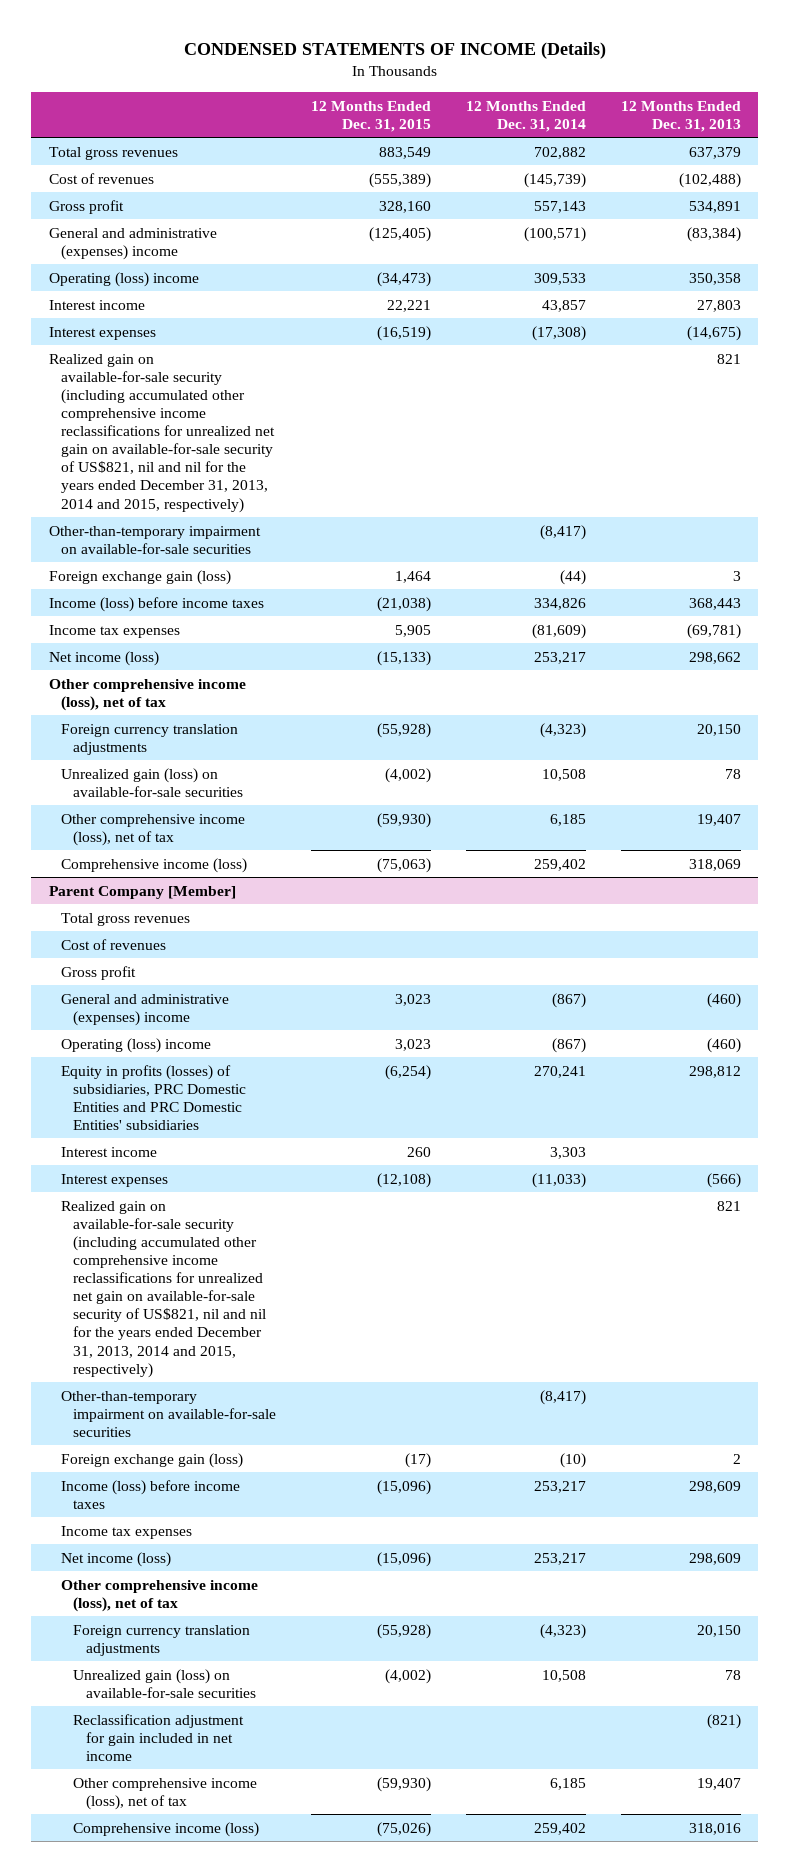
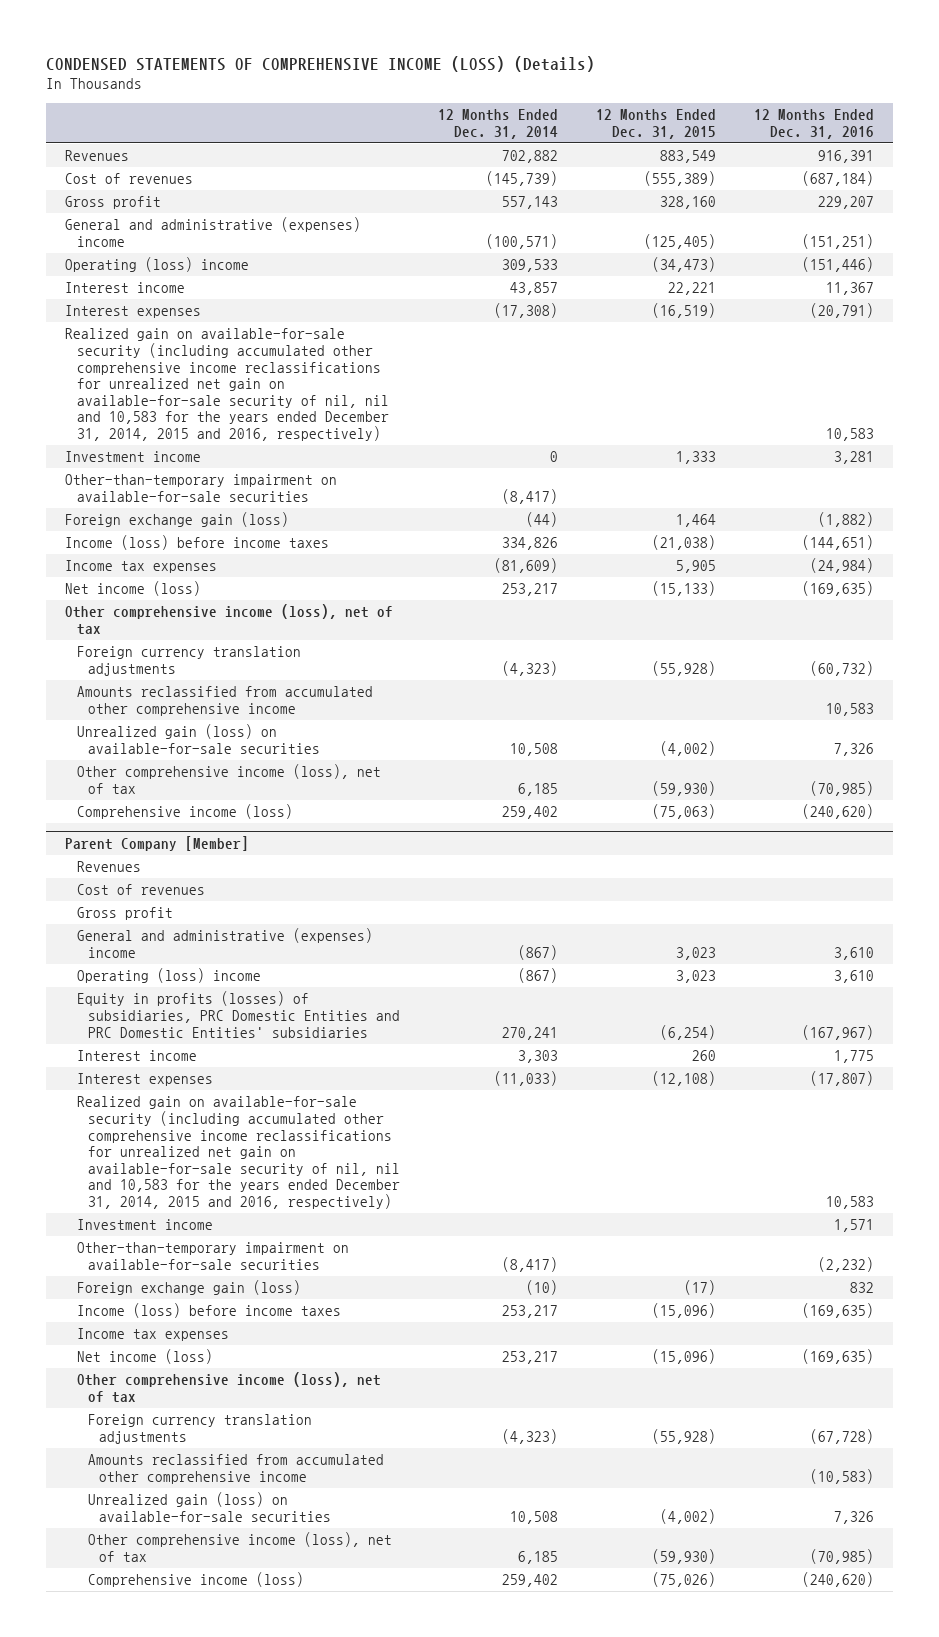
- CONDENSED STATEMENTS OF INCOME (Details)
+ CONDENSED STATEMENTS OF COMPREHENSIVE INCOME (LOSS) (Details)
- | 12 Months Ended Dec. 31, 2015 | 12 Months Ended Dec. 31, 2014 | 12 Months Ended Dec. 31, 2013
+ | 12 Months Ended Dec. 31, 2014 | 12 Months Ended Dec. 31, 2015 | 12 Months Ended Dec. 31, 2016
- Total gross revenues | 883,549 | 702,882 | 637,379
+ Revenues | 702,882 | 883,549 | 916,391
- Realized gain on available-for-sale security (including accumulated other comprehensive income reclassifications for unrealized net gain on available-for-sale security of US$821, nil and nil for the years ended December 31, 2013, 2014 and 2015, respectively) | | | 821
+ Realized gain on available-for-sale security (including accumulated other comprehensive income reclassifications for unrealized net gain on available-for-sale security of nil, nil and 10,583 for the years ended December 31, 2014, 2015 and 2016, respectively) | | | 10,583
+ Investment income | 0 | 1,333 | 3,281
+ Amounts reclassified from accumulated other comprehensive income | | | 10,583
@ Parent Company [Member]
- Total gross revenues
+ Revenues
- Realized gain on available-for-sale security (including accumulated other comprehensive income reclassifications for unrealized net gain on available-for-sale security of US$821, nil and nil for the years ended December 31, 2013, 2014 and 2015, respectively) | | | 821
+ Realized gain on available-for-sale security (including accumulated other comprehensive income reclassifications for unrealized net gain on available-for-sale security of nil, nil and 10,583 for the years ended December 31, 2014, 2015 and 2016, respectively) | | | 10,583
+ Investment income | | | 1,571
+ Amounts reclassified from accumulated other comprehensive income | | | (10,583)
- Reclassification adjustment for gain included in net income | | | (821)

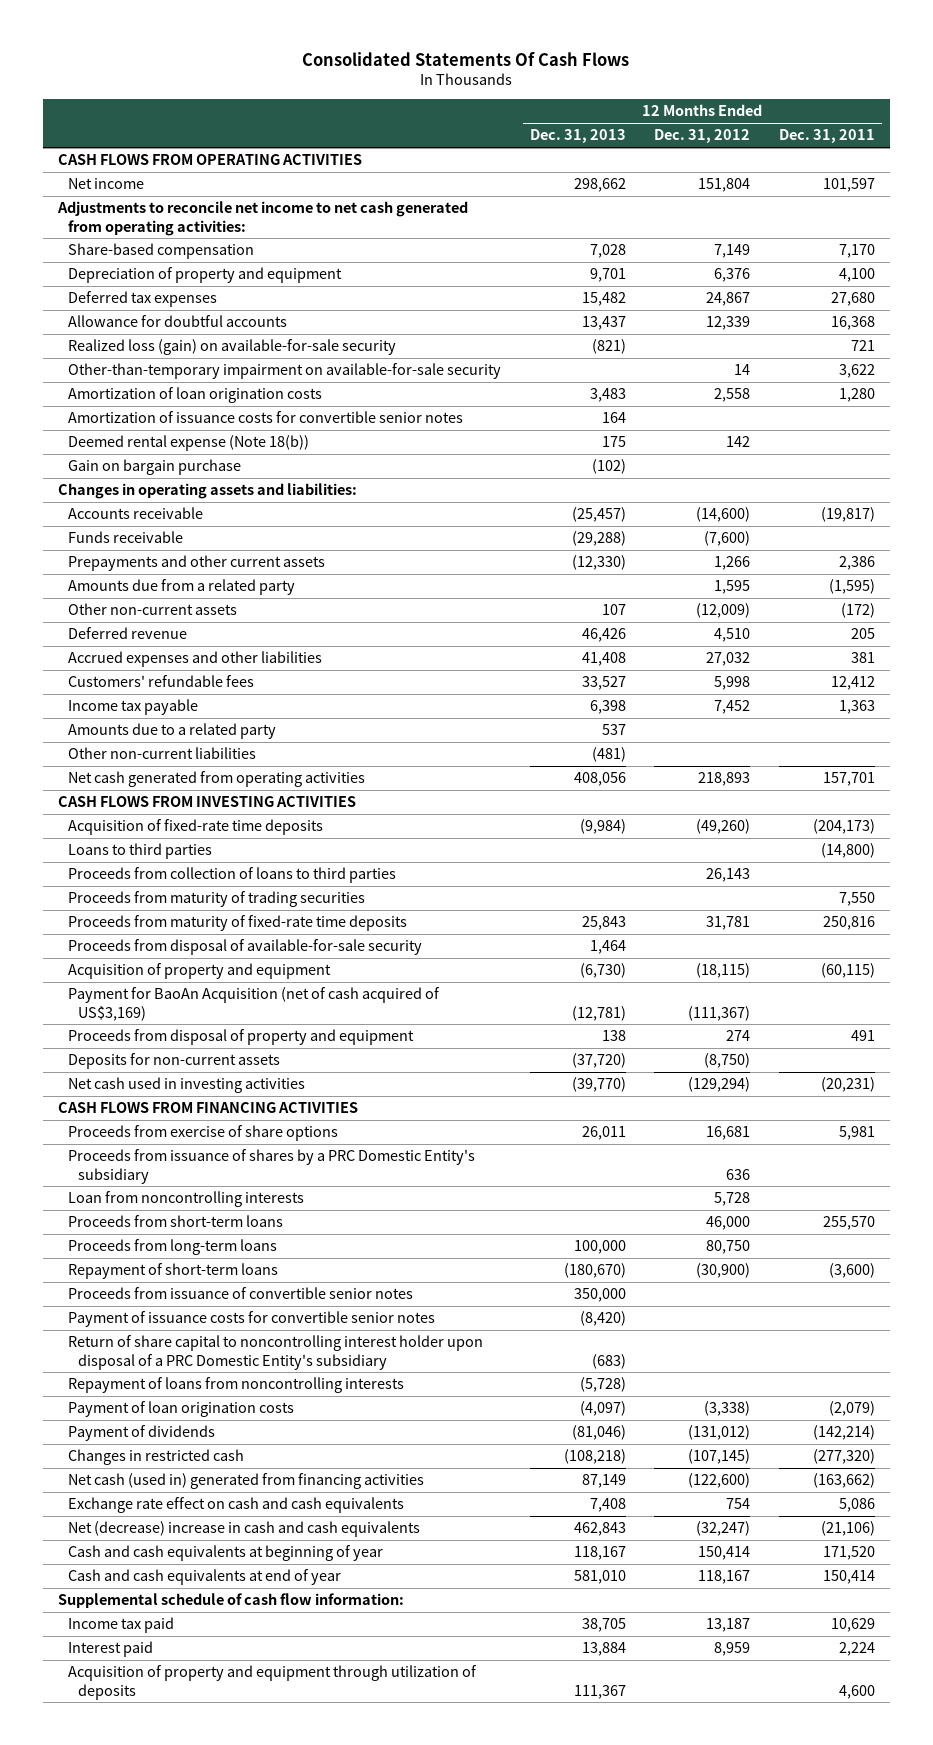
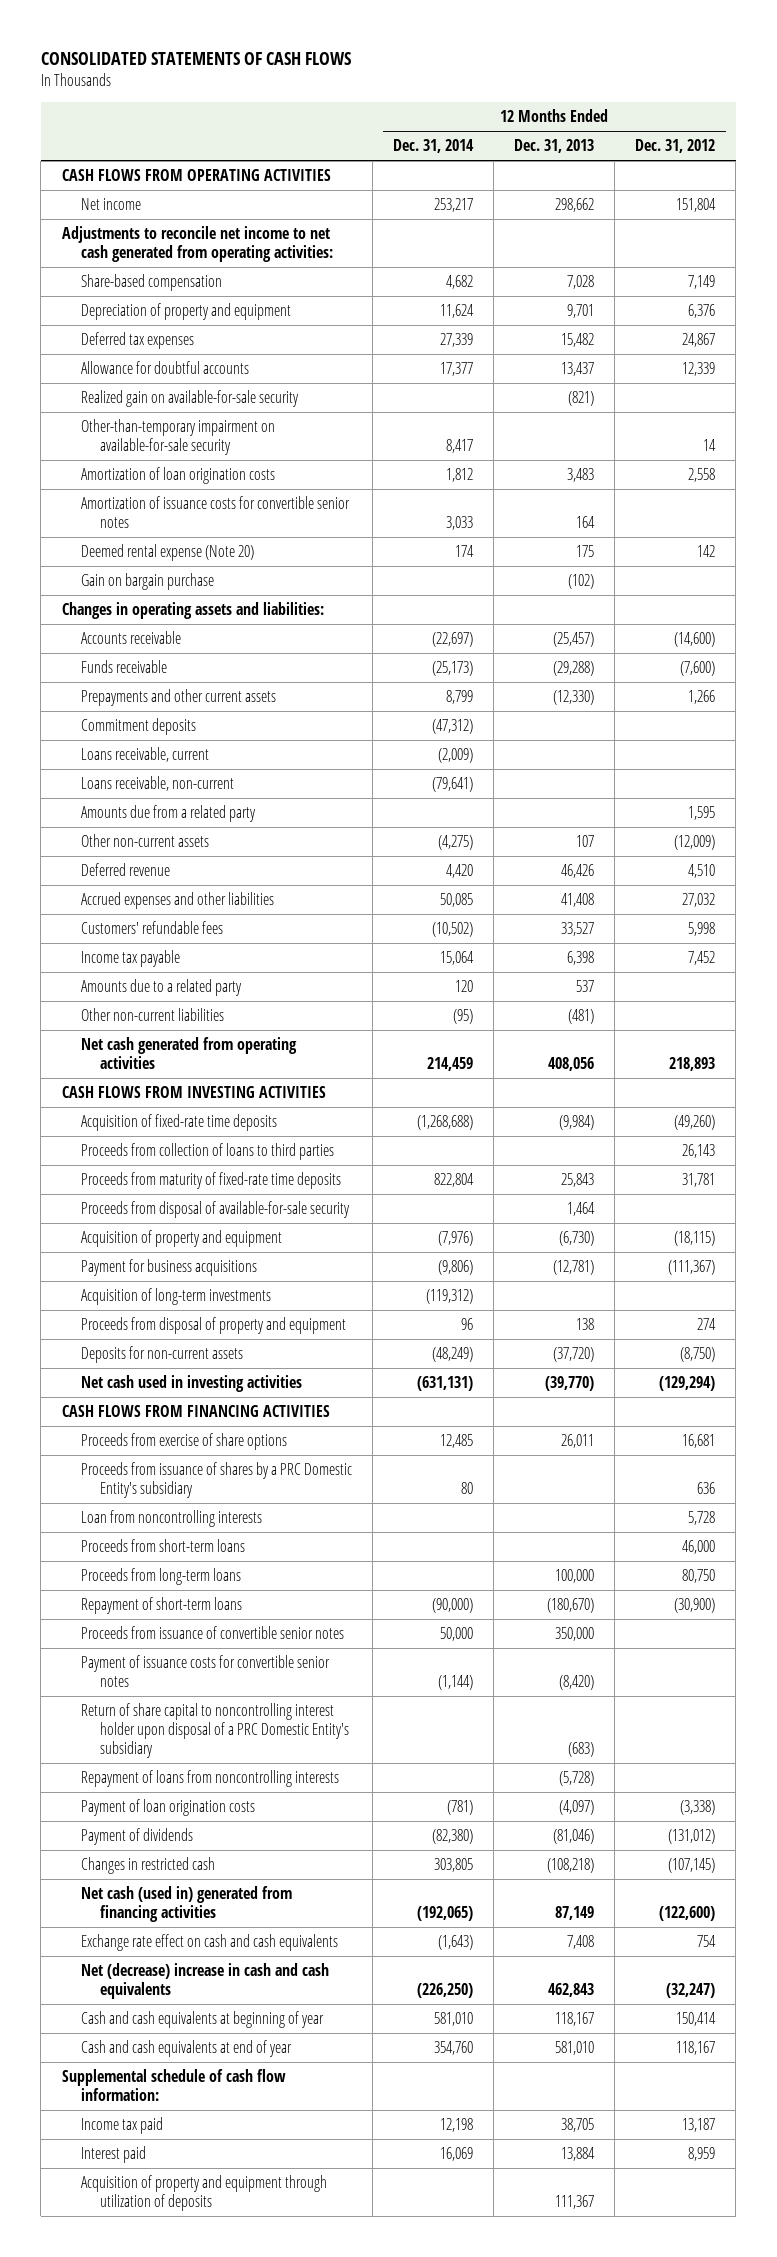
- Consolidated Statements Of Cash Flows
+ CONSOLIDATED STATEMENTS OF CASH FLOWS
- | 12 Months Ended Dec. 31, 2013 | 12 Months Ended Dec. 31, 2012 | 12 Months Ended Dec. 31, 2011
+ | 12 Months Ended Dec. 31, 2014 | 12 Months Ended Dec. 31, 2013 | 12 Months Ended Dec. 31, 2012
- Realized loss (gain) on available-for-sale security | (821) | | 721
+ Realized gain on available-for-sale security | | (821) |
- Deemed rental expense (Note 18(b)) | 175 | 142 |
+ Deemed rental expense (Note 20) | 174 | 175 | 142
+ Commitment deposits | (47,312) | |
+ Loans receivable, current | (2,009) | |
+ Loans receivable, non-current | (79,641) | |
- Loans to third parties | | | (14,800)
- Proceeds from maturity of trading securities | | | 7,550
- Payment for BaoAn Acquisition (net of cash acquired of US$3,169) | (12,781) | (111,367) |
+ Payment for business acquisitions | (9,806) | (12,781) | (111,367)
+ Acquisition of long-term investments | (119,312) | |

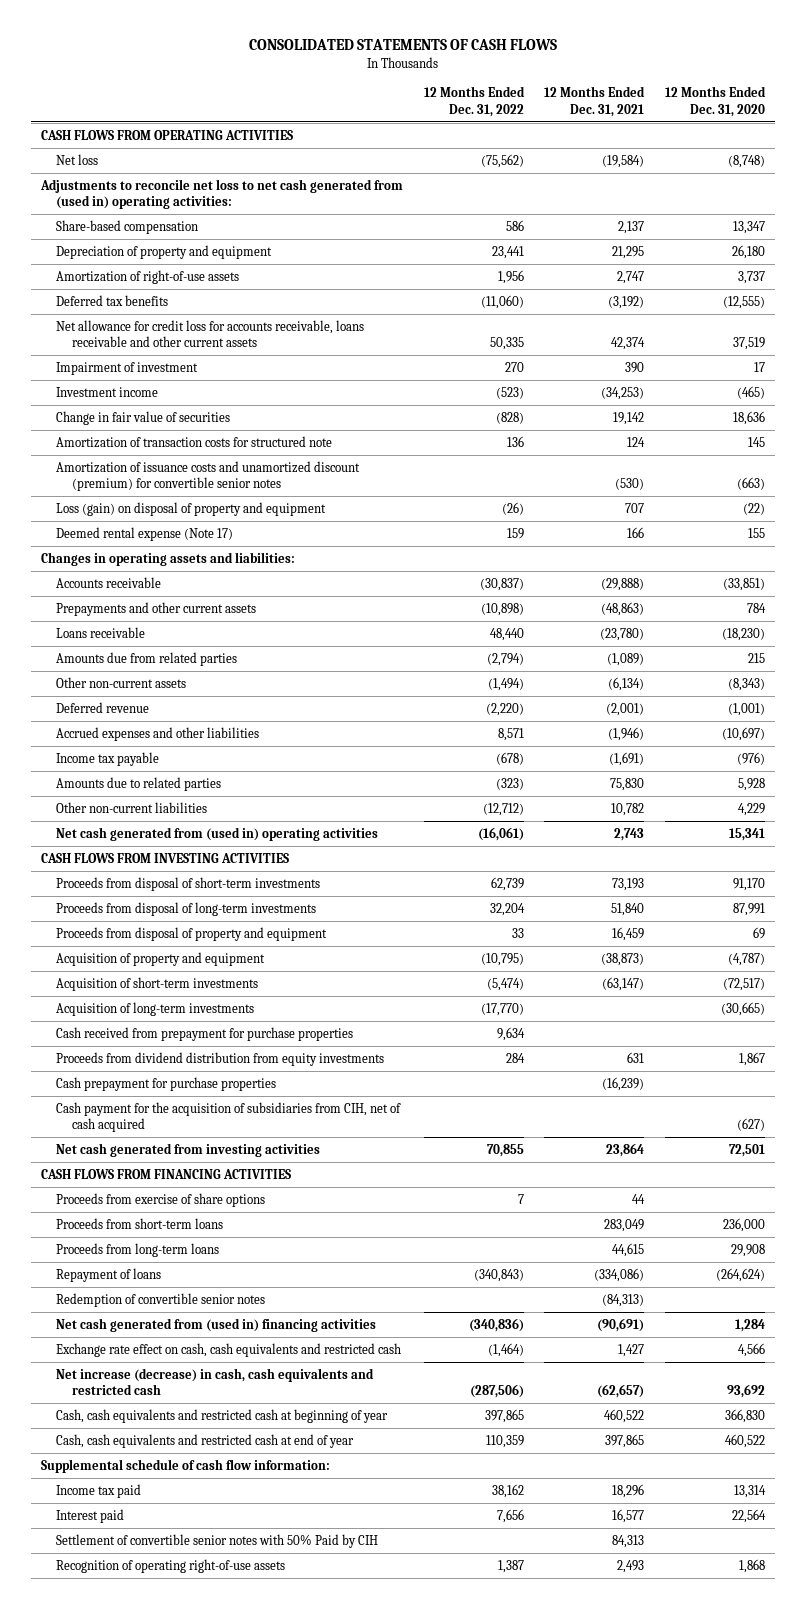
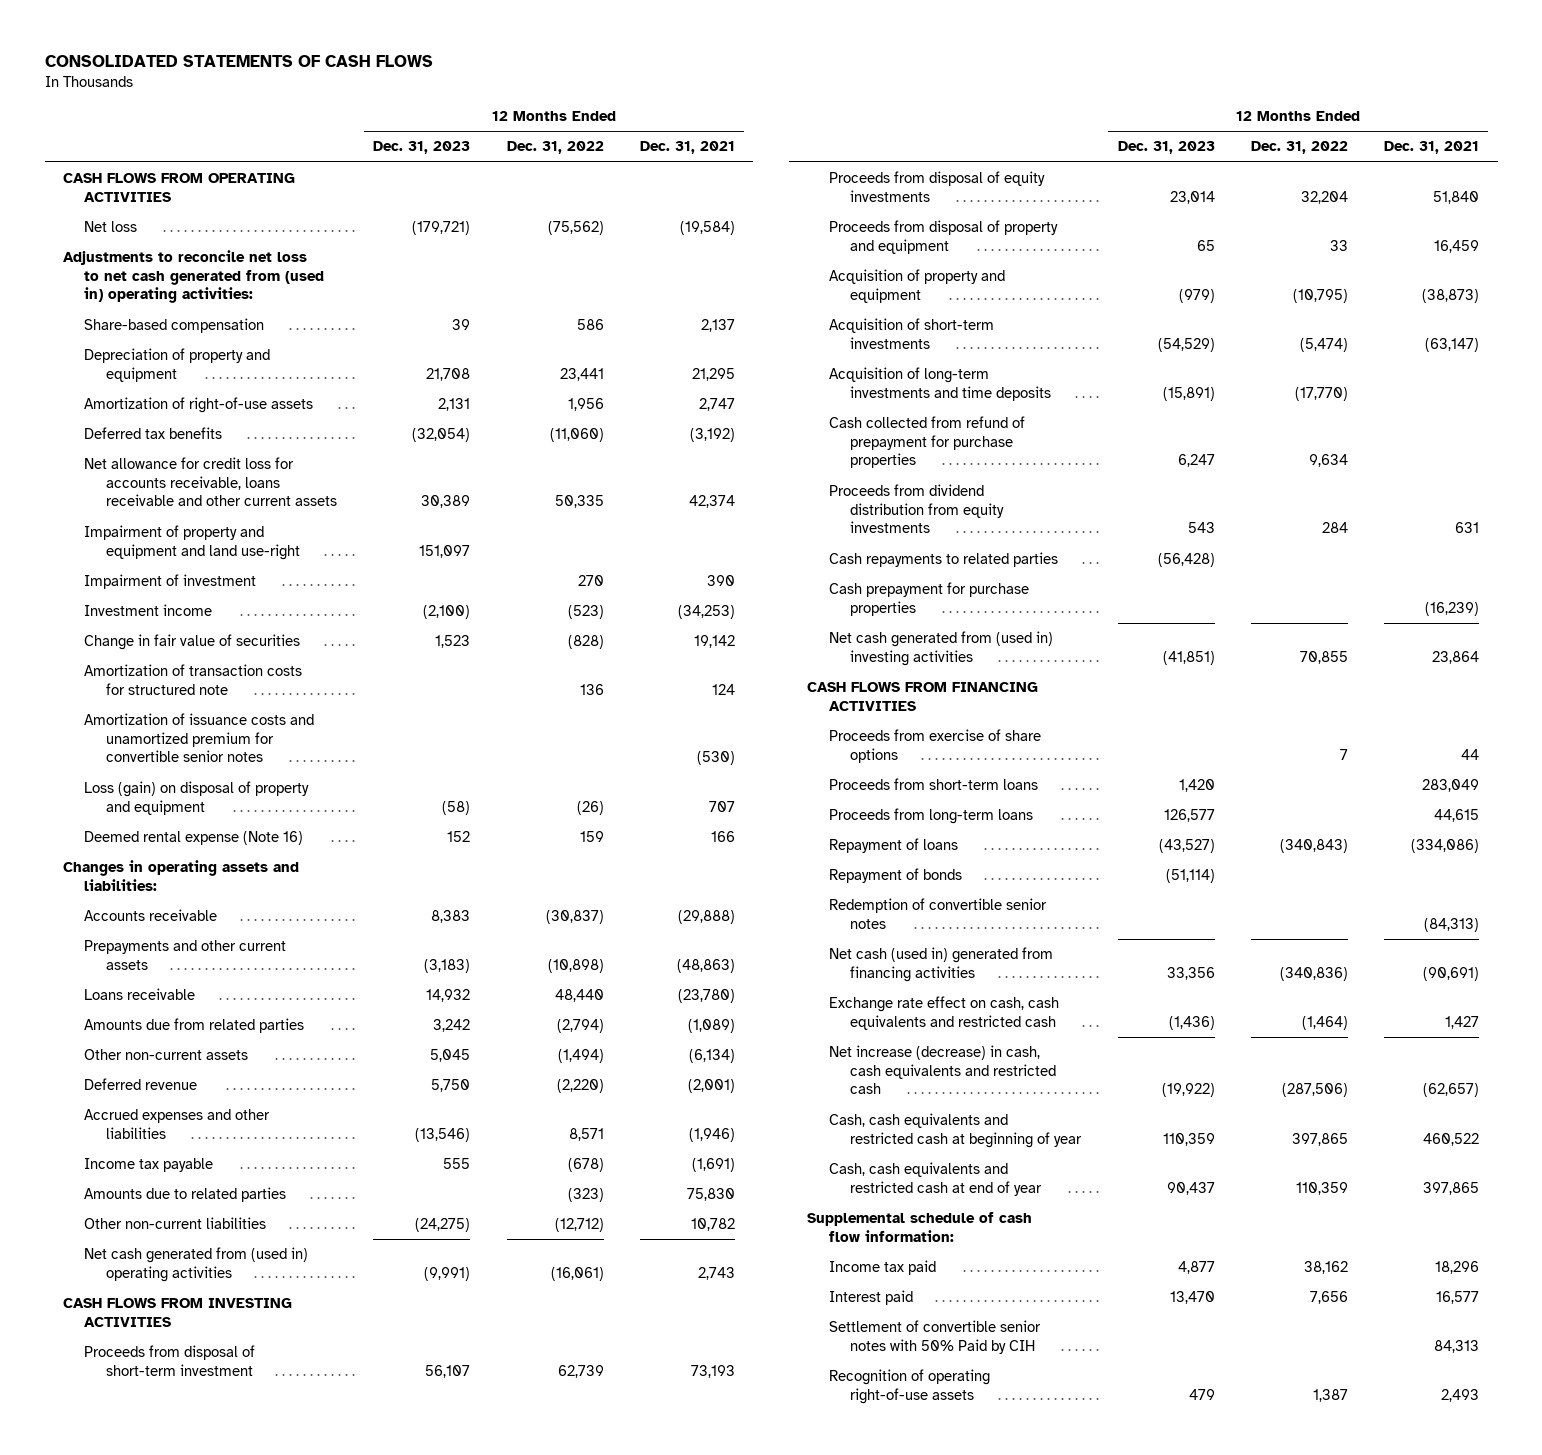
- | 12 Months Ended Dec. 31, 2022 | 12 Months Ended Dec. 31, 2021 | 12 Months Ended Dec. 31, 2020
+ | 12 Months Ended Dec. 31, 2023 | 12 Months Ended Dec. 31, 2022 | 12 Months Ended Dec. 31, 2021
+ Impairment of property and equipment and land use-right | 151,097 | |
- Amortization of issuance costs and unamortized discount (premium) for convertible senior notes | | (530) | (663)
+ Amortization of issuance costs and unamortized premium for convertible senior notes | | | (530)
- Deemed rental expense (Note 17) | 159 | 166 | 155
+ Deemed rental expense (Note 16) | 152 | 159 | 166
- Proceeds from disposal of short-term investments | 62,739 | 73,193 | 91,170
- Proceeds from disposal of long-term investments | 32,204 | 51,840 | 87,991
+ Proceeds from disposal of short-term investment | 56,107 | 62,739 | 73,193
+ Proceeds from disposal of equity investments | 23,014 | 32,204 | 51,840
- Acquisition of long-term investments | (17,770) | | (30,665)
- Cash received from prepayment for purchase properties | 9,634 | |
+ Acquisition of long-term investments and time deposits | (15,891) | (17,770) |
+ Cash collected from refund of prepayment for purchase properties | 6,247 | 9,634 |
+ Cash repayments to related parties | (56,428) | |
- Cash payment for the acquisition of subsidiaries from CIH, net of cash acquired | | | (627)
- Net cash generated from investing activities | 70,855 | 23,864 | 72,501
+ Net cash generated from (used in) investing activities | (41,851) | 70,855 | 23,864
+ Repayment of bonds | (51,114) | |
- Net cash generated from (used in) financing activities | (340,836) | (90,691) | 1,284
+ Net cash (used in) generated from financing activities | 33,356 | (340,836) | (90,691)

